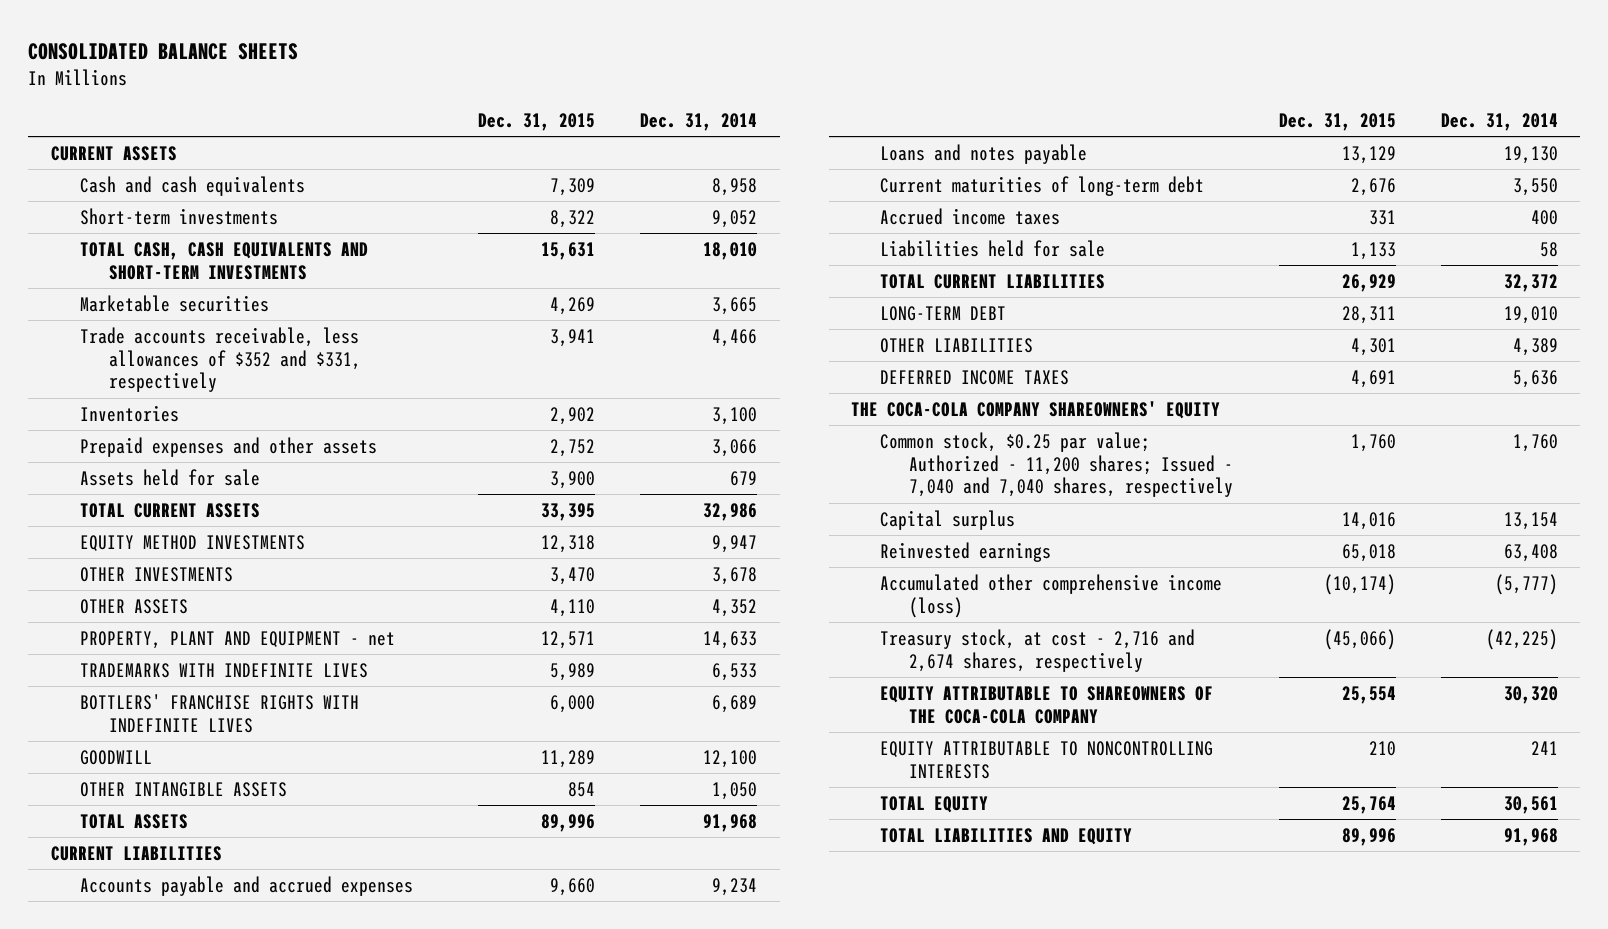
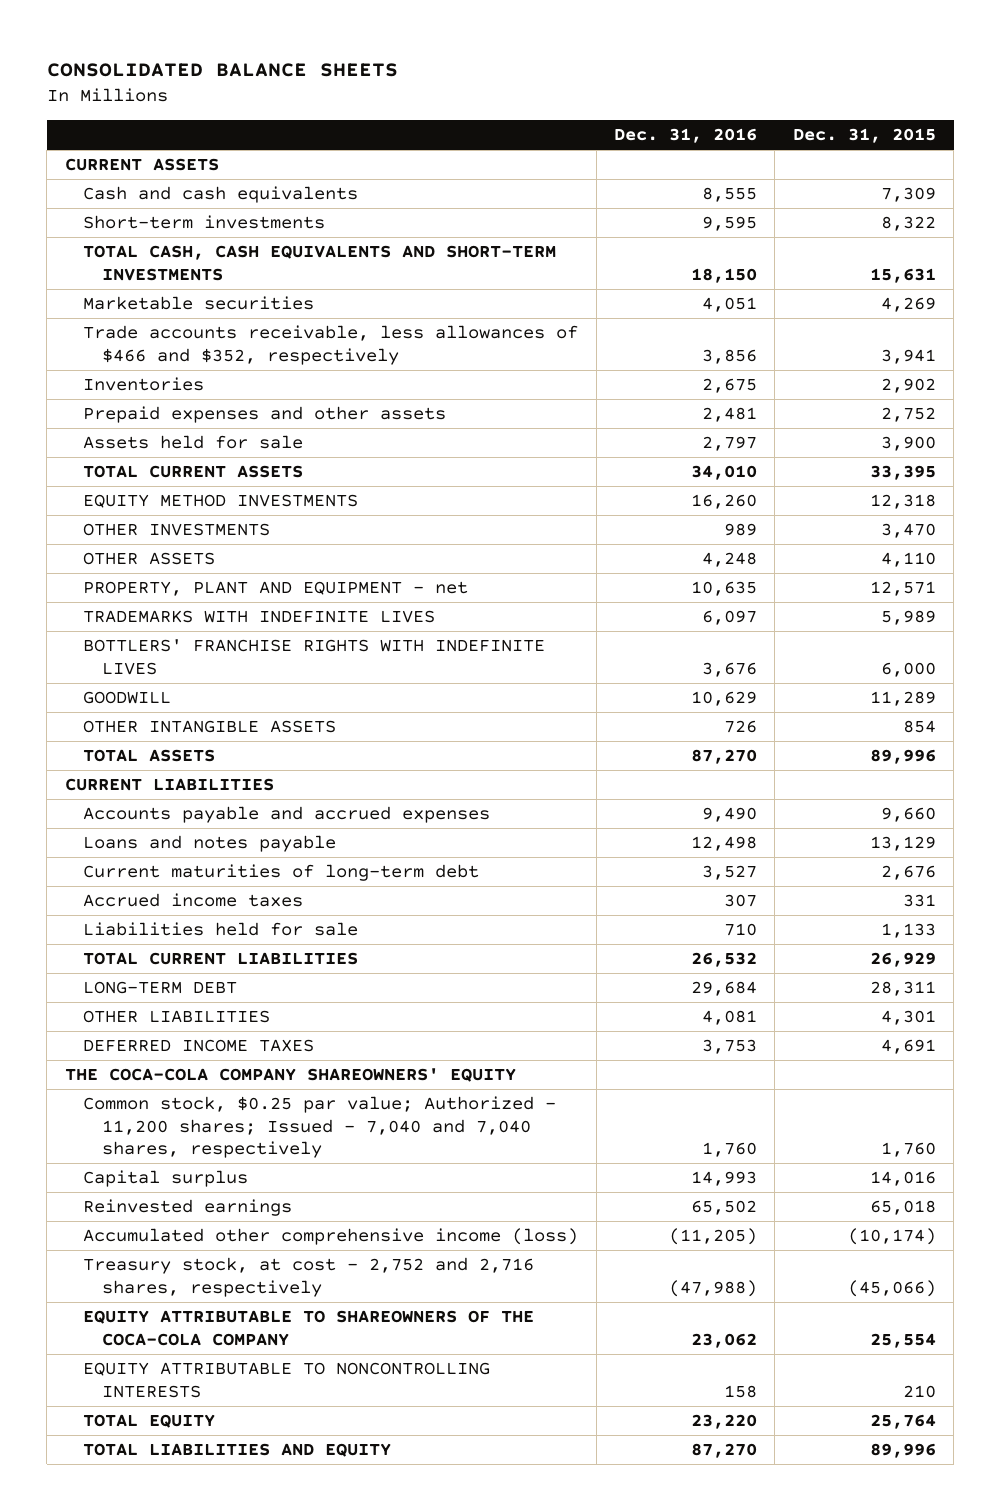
- | Dec. 31, 2015 | Dec. 31, 2014
+ | Dec. 31, 2016 | Dec. 31, 2015
- Trade accounts receivable, less allowances of $352 and $331, respectively | 3,941 | 4,466
+ Trade accounts receivable, less allowances of $466 and $352, respectively | 3,856 | 3,941
- Treasury stock, at cost - 2,716 and 2,674 shares, respectively | (45,066) | (42,225)
+ Treasury stock, at cost - 2,752 and 2,716 shares, respectively | (47,988) | (45,066)

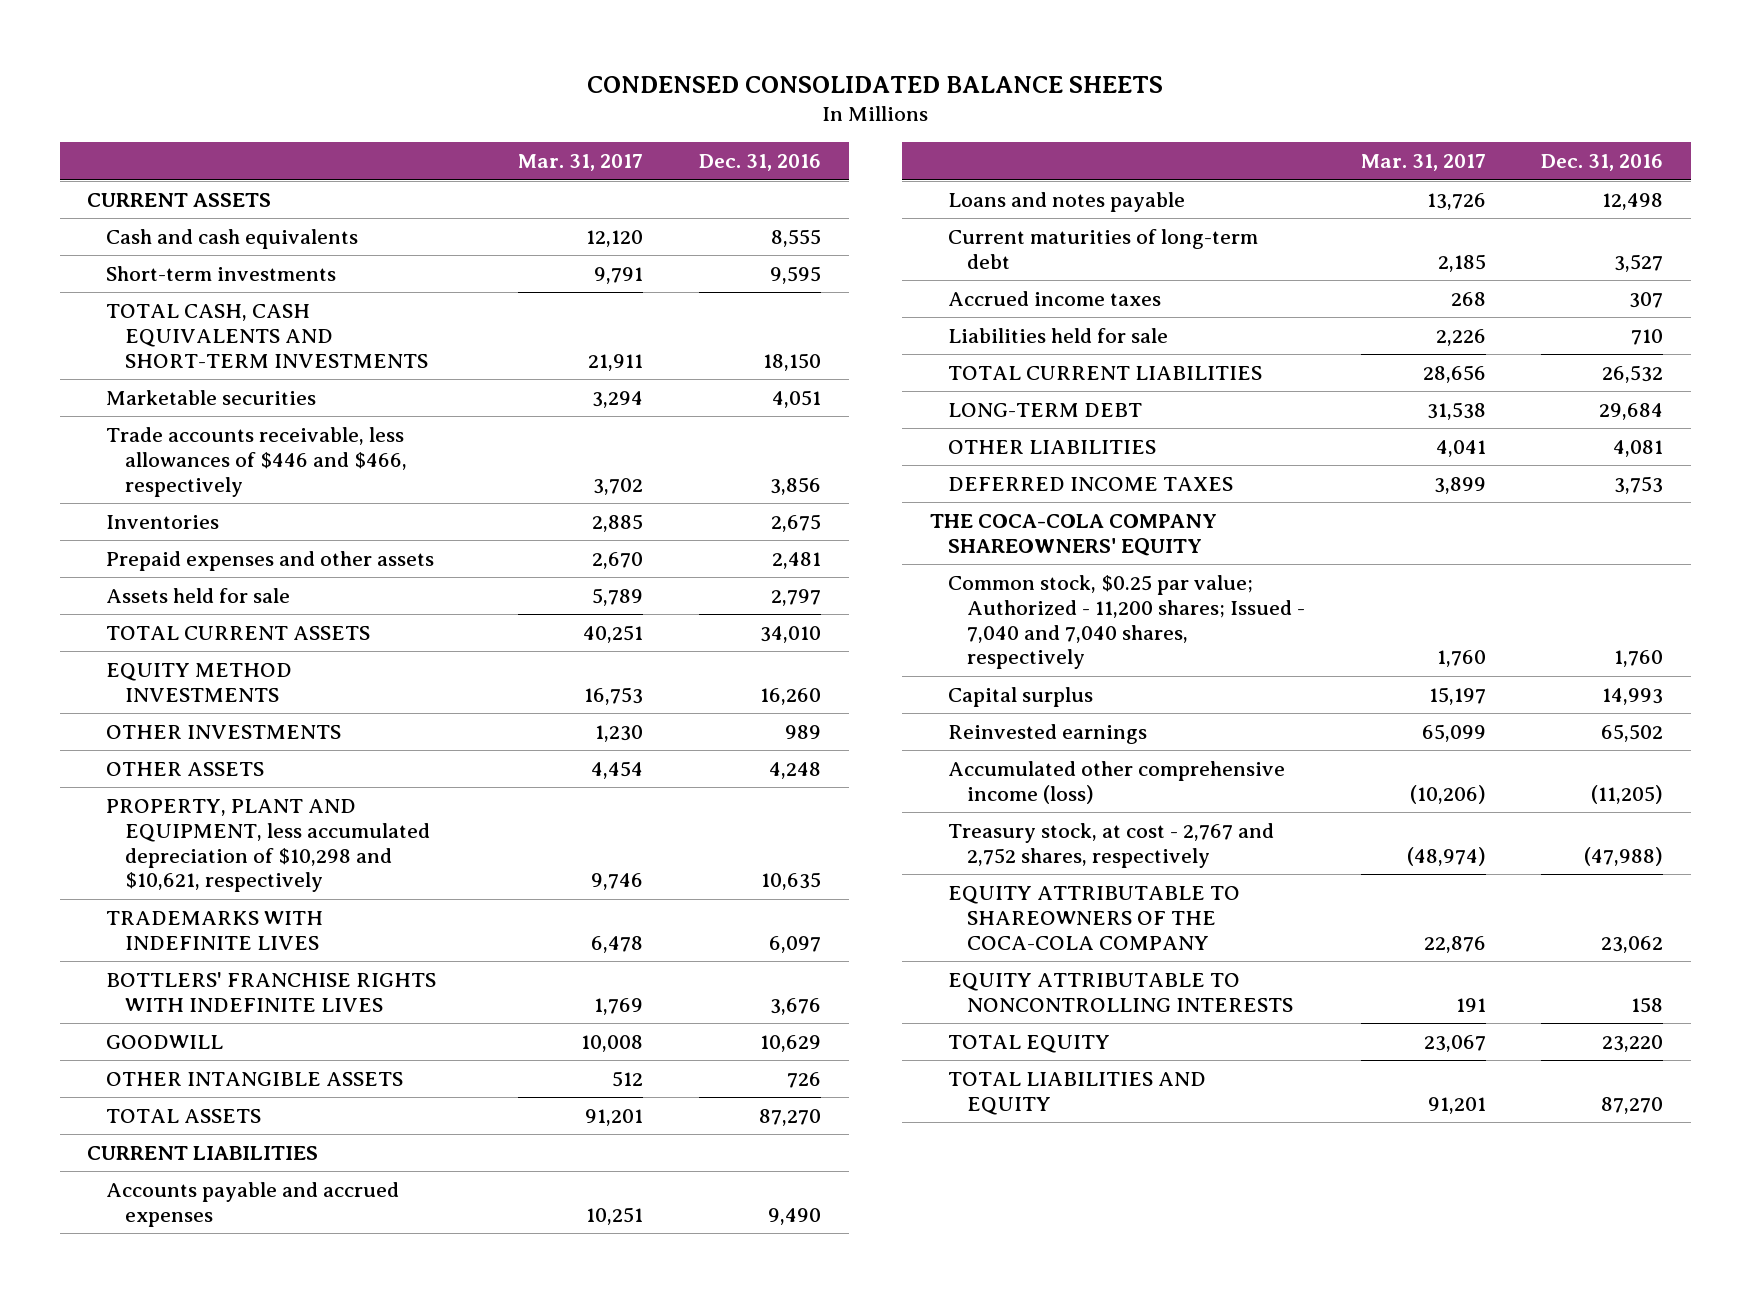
- CONSOLIDATED BALANCE SHEETS
+ CONDENSED CONSOLIDATED BALANCE SHEETS
- | Dec. 31, 2016 | Dec. 31, 2015
+ | Mar. 31, 2017 | Dec. 31, 2016
- Trade accounts receivable, less allowances of $466 and $352, respectively | 3,856 | 3,941
+ Trade accounts receivable, less allowances of $446 and $466, respectively | 3,702 | 3,856
- PROPERTY, PLANT AND EQUIPMENT - net | 10,635 | 12,571
+ PROPERTY, PLANT AND EQUIPMENT, less accumulated depreciation of $10,298 and $10,621, respectively | 9,746 | 10,635
- Treasury stock, at cost - 2,752 and 2,716 shares, respectively | (47,988) | (45,066)
+ Treasury stock, at cost - 2,767 and 2,752 shares, respectively | (48,974) | (47,988)

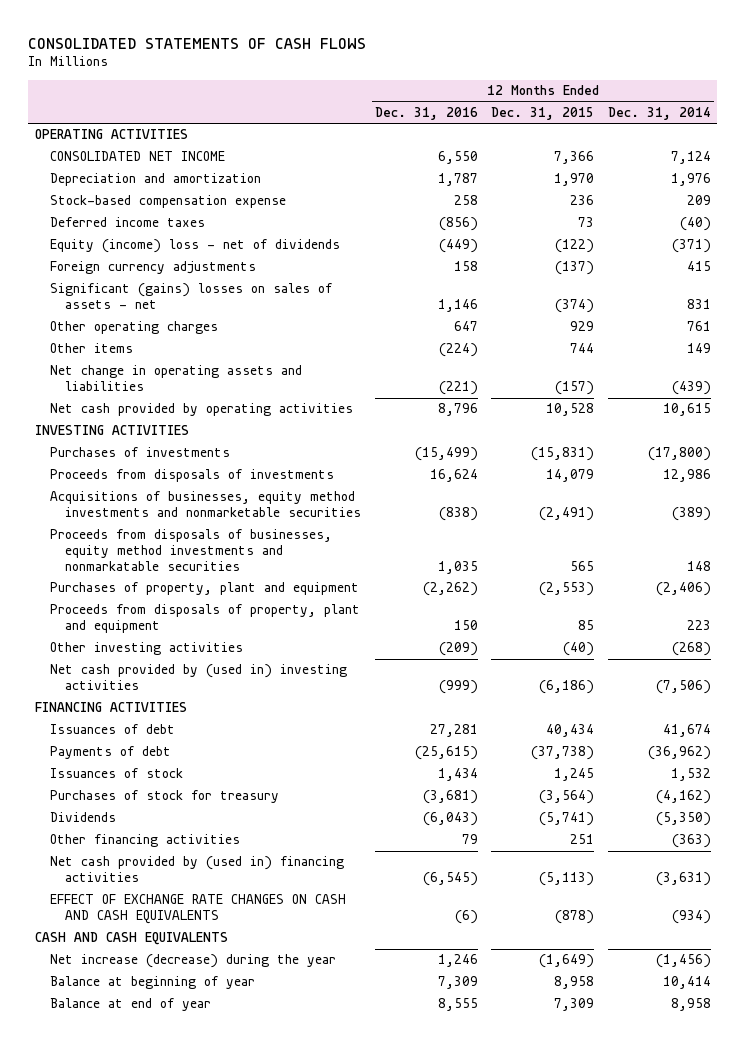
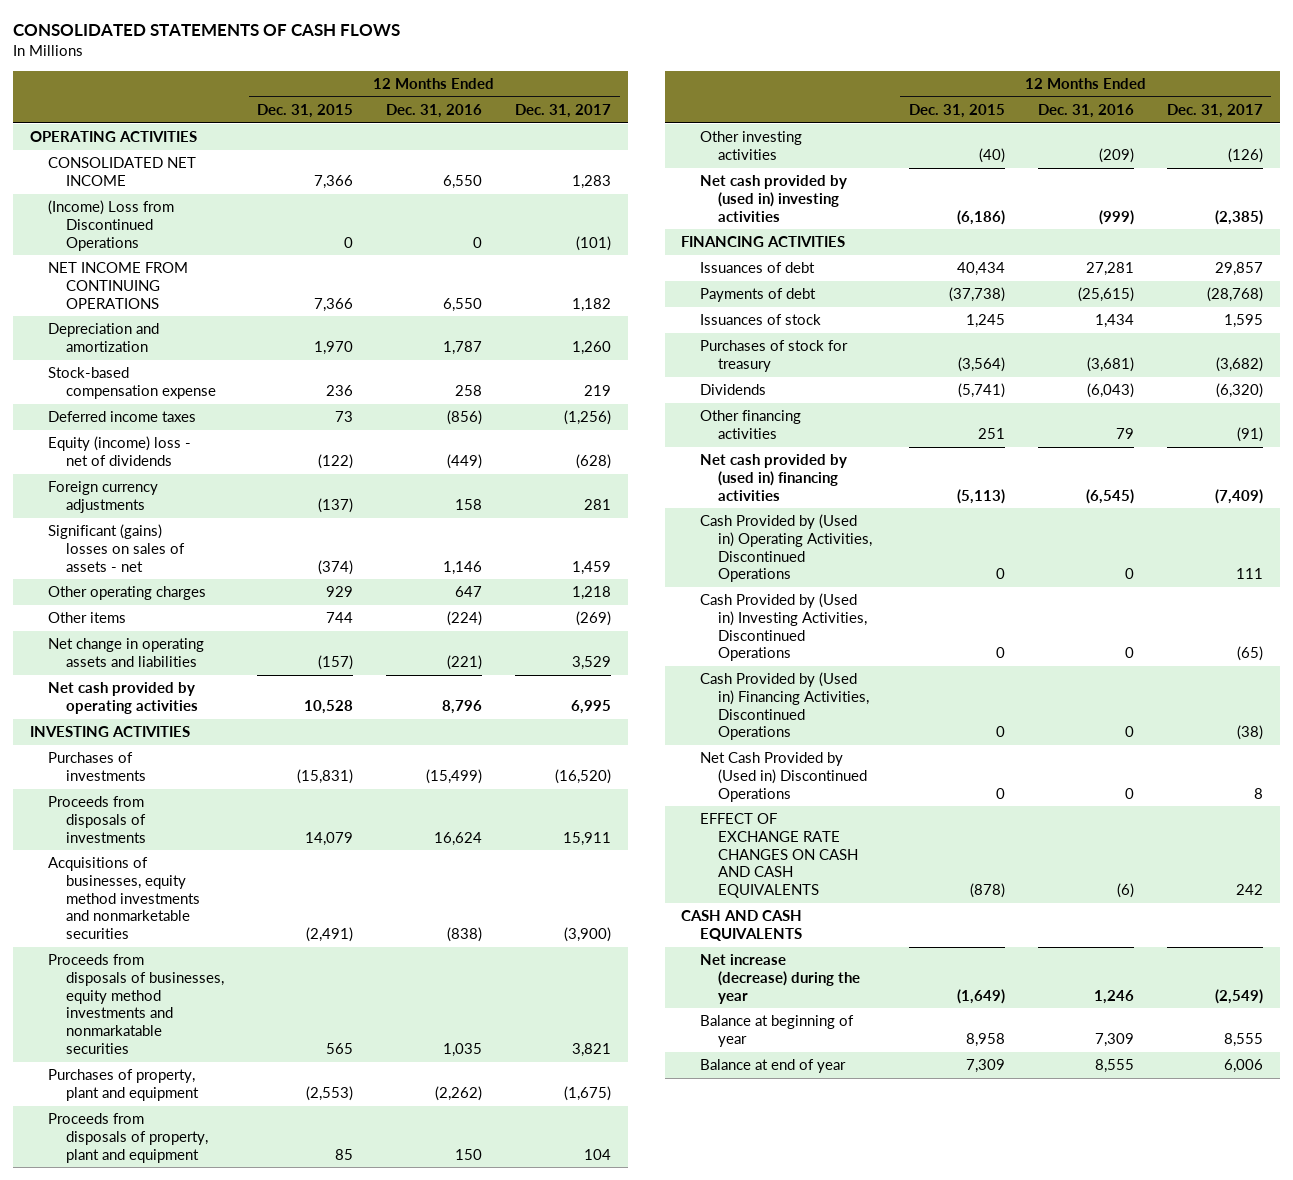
- | 12 Months Ended Dec. 31, 2016 | 12 Months Ended Dec. 31, 2015 | 12 Months Ended Dec. 31, 2014
+ | 12 Months Ended Dec. 31, 2015 | 12 Months Ended Dec. 31, 2016 | 12 Months Ended Dec. 31, 2017
+ (Income) Loss from Discontinued Operations | 0 | 0 | (101)
+ NET INCOME FROM CONTINUING OPERATIONS | 7,366 | 6,550 | 1,182
+ Cash Provided by (Used in) Operating Activities, Discontinued Operations | 0 | 0 | 111
+ Cash Provided by (Used in) Investing Activities, Discontinued Operations | 0 | 0 | (65)
+ Cash Provided by (Used in) Financing Activities, Discontinued Operations | 0 | 0 | (38)
+ Net Cash Provided by (Used in) Discontinued Operations | 0 | 0 | 8

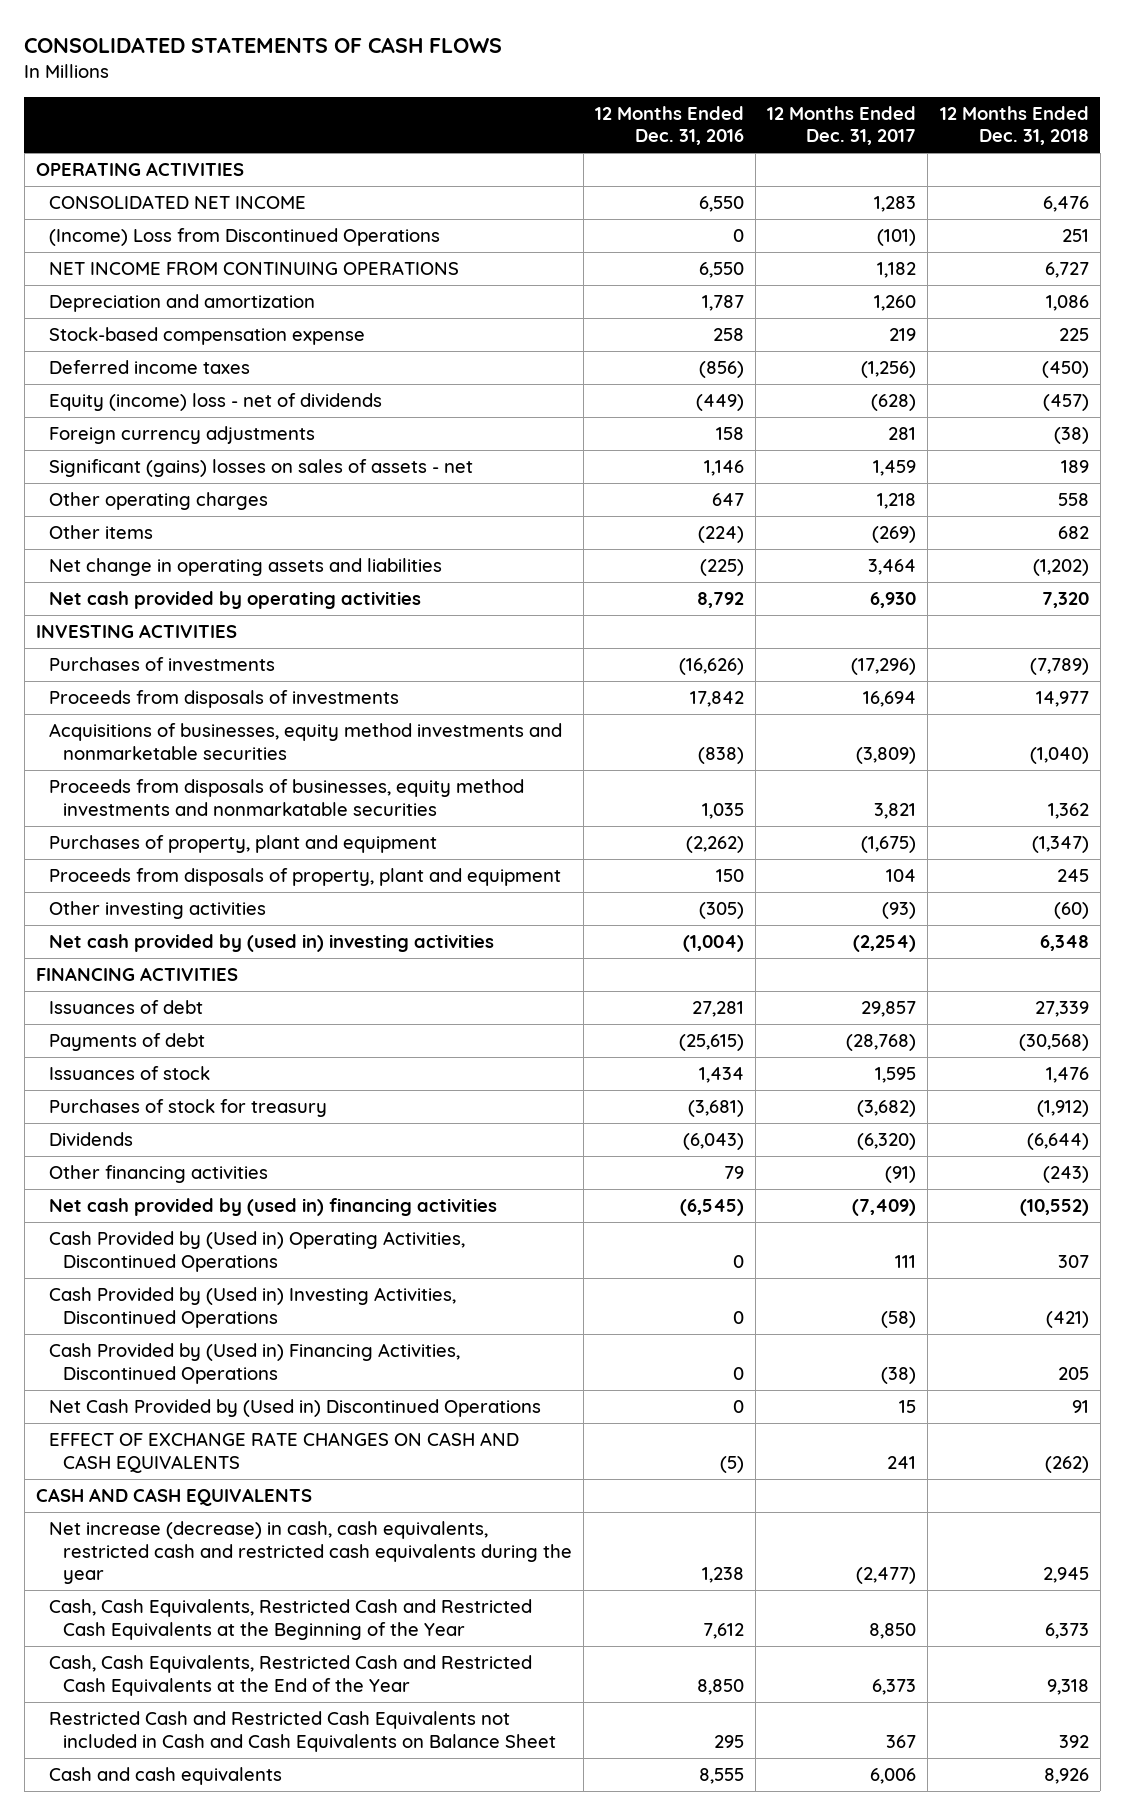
- | 12 Months Ended Dec. 31, 2015 | 12 Months Ended Dec. 31, 2016 | 12 Months Ended Dec. 31, 2017
+ | 12 Months Ended Dec. 31, 2016 | 12 Months Ended Dec. 31, 2017 | 12 Months Ended Dec. 31, 2018
- Net change in operating assets and liabilities | (157) | (221) | 3,529
- Net cash provided by operating activities | 10,528 | 8,796 | 6,995
+ Net change in operating assets and liabilities | (225) | 3,464 | (1,202)
+ Net cash provided by operating activities | 8,792 | 6,930 | 7,320
- Purchases of investments | (15,831) | (15,499) | (16,520)
- Proceeds from disposals of investments | 14,079 | 16,624 | 15,911
- Acquisitions of businesses, equity method investments and nonmarketable securities | (2,491) | (838) | (3,900)
+ Purchases of investments | (16,626) | (17,296) | (7,789)
+ Proceeds from disposals of investments | 17,842 | 16,694 | 14,977
+ Acquisitions of businesses, equity method investments and nonmarketable securities | (838) | (3,809) | (1,040)
- Other investing activities | (40) | (209) | (126)
- Net cash provided by (used in) investing activities | (6,186) | (999) | (2,385)
+ Other investing activities | (305) | (93) | (60)
+ Net cash provided by (used in) investing activities | (1,004) | (2,254) | 6,348
- Cash Provided by (Used in) Investing Activities, Discontinued Operations | 0 | 0 | (65)
+ Cash Provided by (Used in) Investing Activities, Discontinued Operations | 0 | (58) | (421)
- Net Cash Provided by (Used in) Discontinued Operations | 0 | 0 | 8
- EFFECT OF EXCHANGE RATE CHANGES ON CASH AND CASH EQUIVALENTS | (878) | (6) | 242
+ Net Cash Provided by (Used in) Discontinued Operations | 0 | 15 | 91
+ EFFECT OF EXCHANGE RATE CHANGES ON CASH AND CASH EQUIVALENTS | (5) | 241 | (262)
- Net increase (decrease) during the year | (1,649) | 1,246 | (2,549)
- Balance at beginning of year | 8,958 | 7,309 | 8,555
- Balance at end of year | 7,309 | 8,555 | 6,006
+ Net increase (decrease) in cash, cash equivalents, restricted cash and restricted cash equivalents during the year | 1,238 | (2,477) | 2,945
+ Cash, Cash Equivalents, Restricted Cash and Restricted Cash Equivalents at the Beginning of the Year | 7,612 | 8,850 | 6,373
+ Cash, Cash Equivalents, Restricted Cash and Restricted Cash Equivalents at the End of the Year | 8,850 | 6,373 | 9,318
+ Restricted Cash and Restricted Cash Equivalents not included in Cash and Cash Equivalents on Balance Sheet | 295 | 367 | 392
+ Cash and cash equivalents | 8,555 | 6,006 | 8,926

